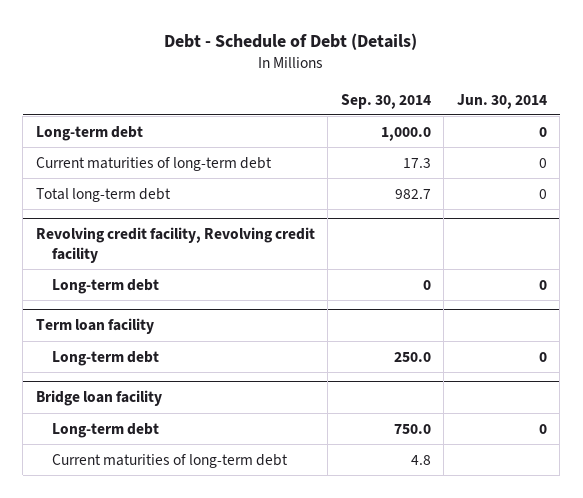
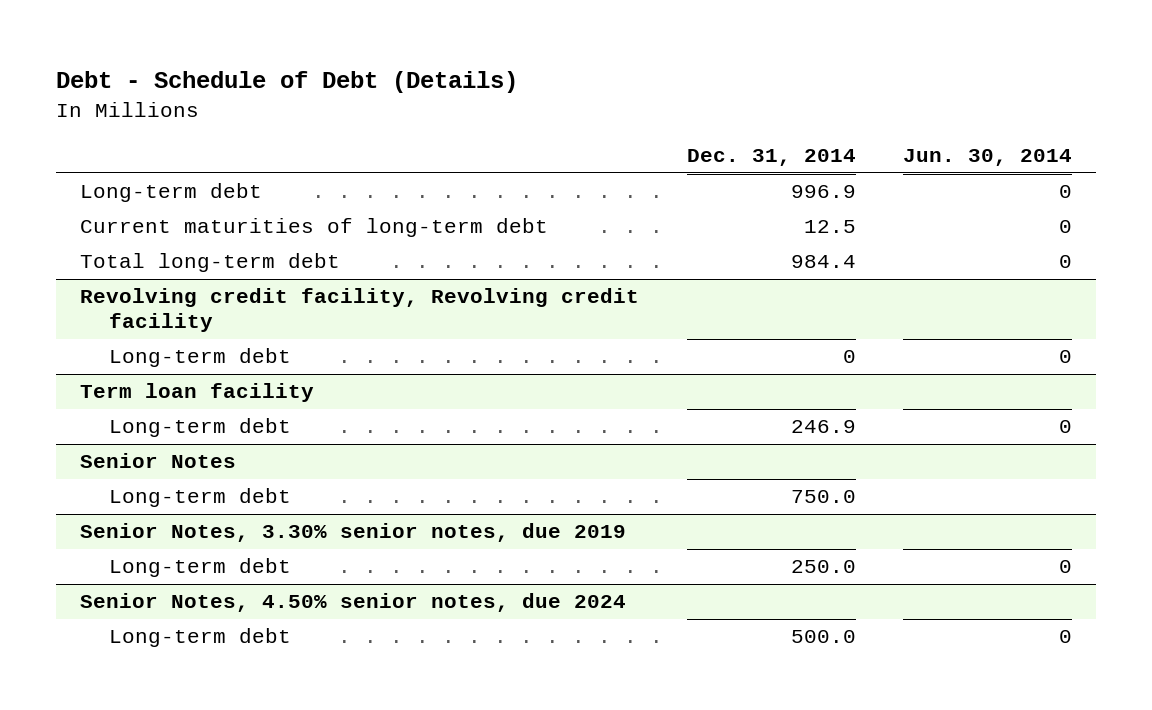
- | Sep. 30, 2014 | Jun. 30, 2014
+ | Dec. 31, 2014 | Jun. 30, 2014
- Bridge loan facility
+ Senior Notes
+ Long-term debt | 750.0 |
+ Senior Notes, 3.30% senior notes, due 2019
- Current maturities of long-term debt | 4.8 |
+ Senior Notes, 4.50% senior notes, due 2024
+ Long-term debt | 500.0 | 0

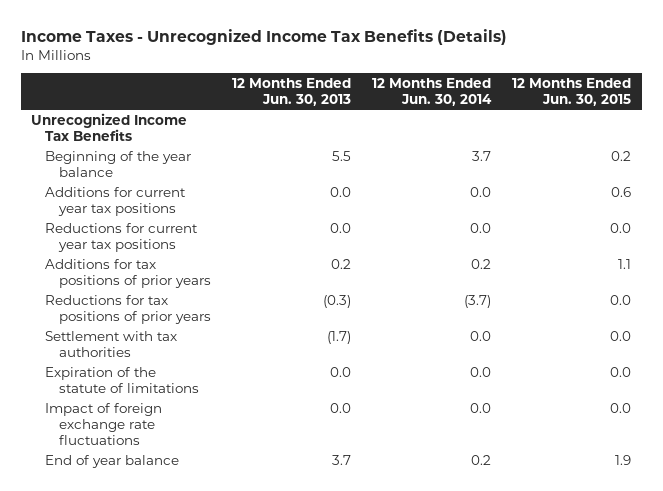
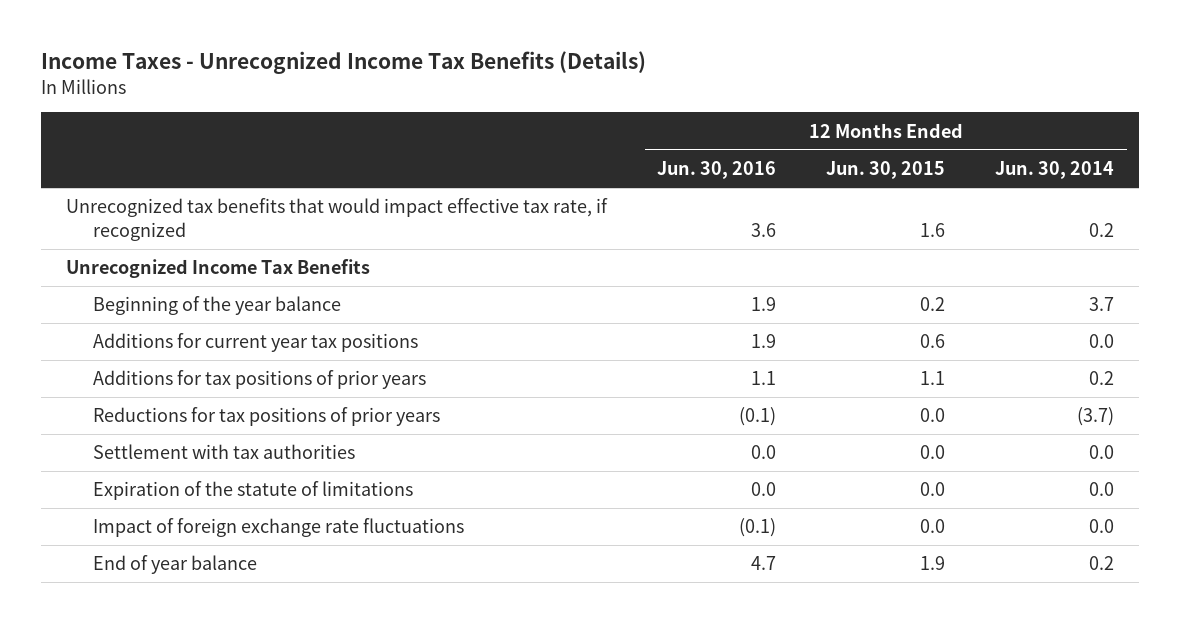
- | 12 Months Ended Jun. 30, 2013 | 12 Months Ended Jun. 30, 2014 | 12 Months Ended Jun. 30, 2015
+ | 12 Months Ended Jun. 30, 2016 | 12 Months Ended Jun. 30, 2015 | 12 Months Ended Jun. 30, 2014
+ Unrecognized tax benefits that would impact effective tax rate, if recognized | 3.6 | 1.6 | 0.2
- Reductions for current year tax positions | 0.0 | 0.0 | 0.0

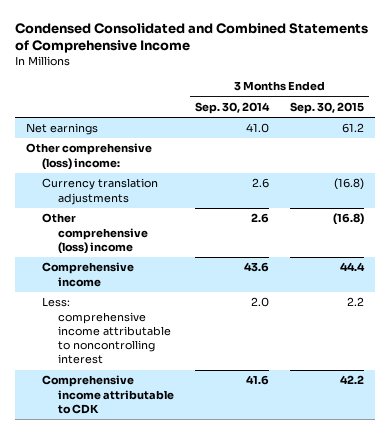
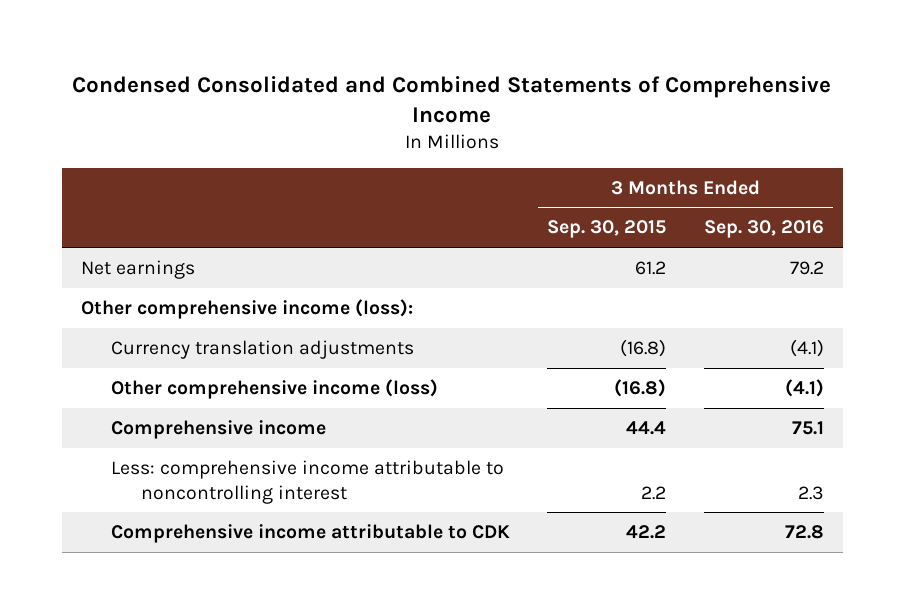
- | 3 Months Ended Sep. 30, 2014 | 3 Months Ended Sep. 30, 2015
+ | 3 Months Ended Sep. 30, 2015 | 3 Months Ended Sep. 30, 2016
- Other comprehensive (loss) income:
+ Other comprehensive income (loss):
- Other comprehensive (loss) income | 2.6 | (16.8)
+ Other comprehensive income (loss) | (16.8) | (4.1)

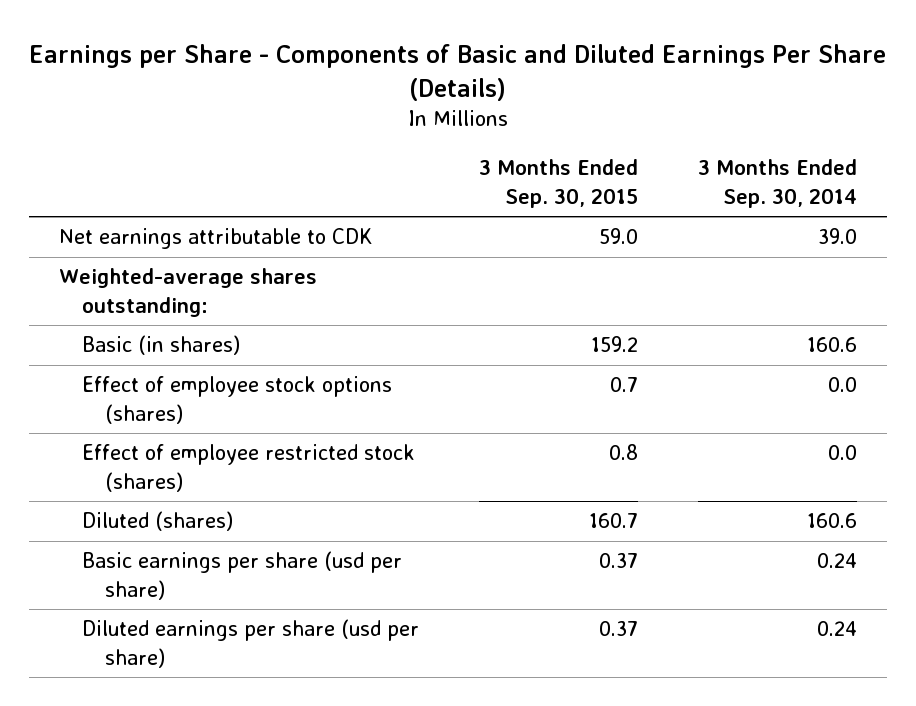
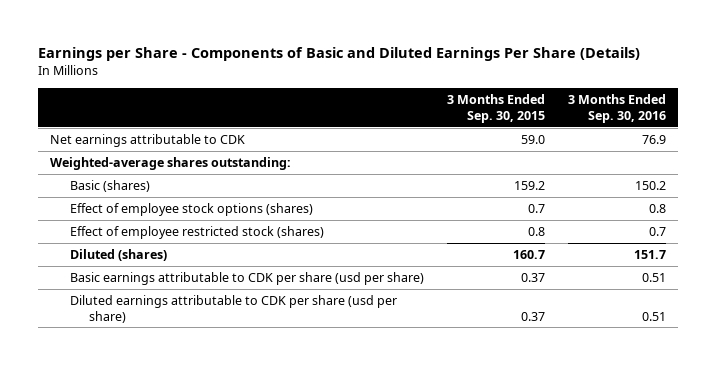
- | 3 Months Ended Sep. 30, 2015 | 3 Months Ended Sep. 30, 2014
+ | 3 Months Ended Sep. 30, 2015 | 3 Months Ended Sep. 30, 2016
- Basic (in shares) | 159.2 | 160.6
+ Basic (shares) | 159.2 | 150.2
- Basic earnings per share (usd per share) | 0.37 | 0.24
- Diluted earnings per share (usd per share) | 0.37 | 0.24
+ Basic earnings attributable to CDK per share (usd per share) | 0.37 | 0.51
+ Diluted earnings attributable to CDK per share (usd per share) | 0.37 | 0.51

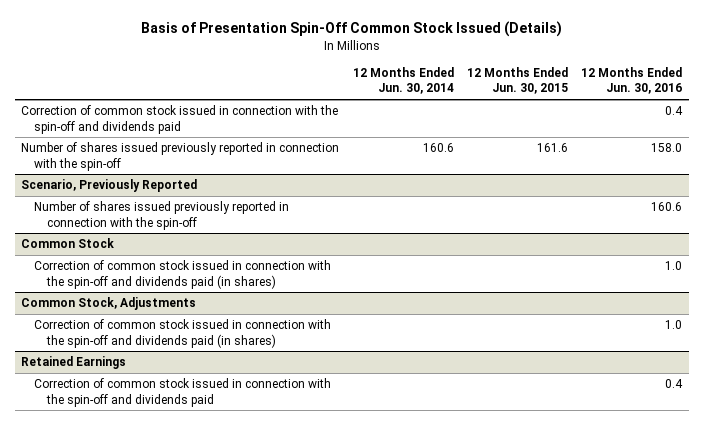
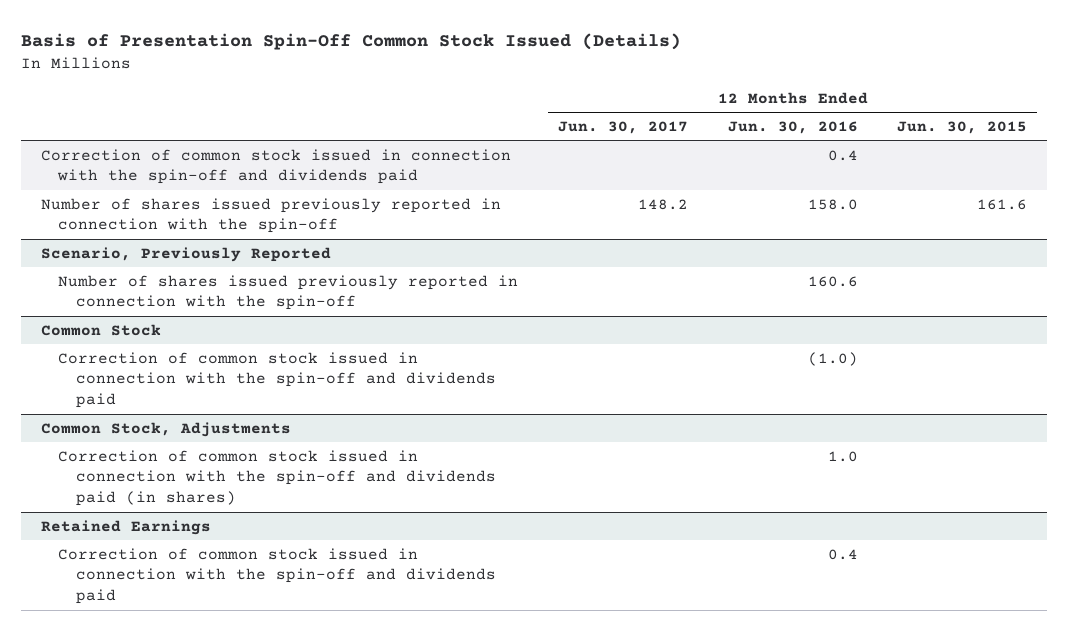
- | 12 Months Ended Jun. 30, 2014 | 12 Months Ended Jun. 30, 2015 | 12 Months Ended Jun. 30, 2016
+ | 12 Months Ended Jun. 30, 2017 | 12 Months Ended Jun. 30, 2016 | 12 Months Ended Jun. 30, 2015
@ Common Stock
- Correction of common stock issued in connection with the spin-off and dividends paid (in shares) | | | 1.0
+ Correction of common stock issued in connection with the spin-off and dividends paid | | (1.0) |

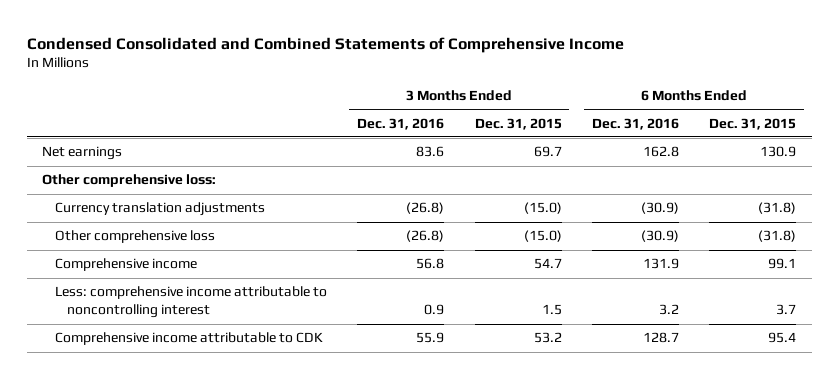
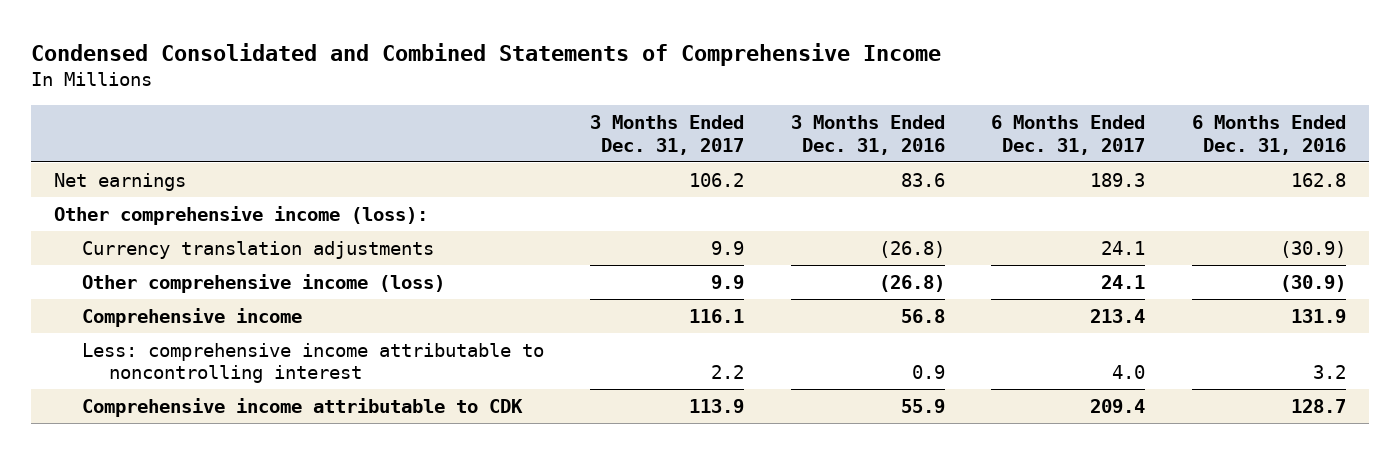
- | 3 Months Ended Dec. 31, 2016 | 3 Months Ended Dec. 31, 2015 | 6 Months Ended Dec. 31, 2016 | 6 Months Ended Dec. 31, 2015
+ | 3 Months Ended Dec. 31, 2017 | 3 Months Ended Dec. 31, 2016 | 6 Months Ended Dec. 31, 2017 | 6 Months Ended Dec. 31, 2016
- Other comprehensive loss:
+ Other comprehensive income (loss):
- Other comprehensive loss | (26.8) | (15.0) | (30.9) | (31.8)
+ Other comprehensive income (loss) | 9.9 | (26.8) | 24.1 | (30.9)

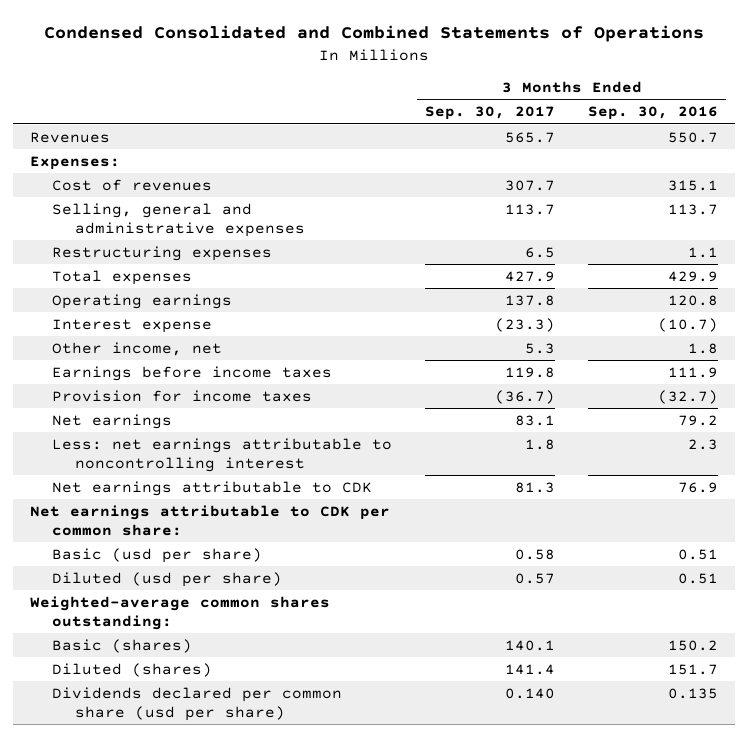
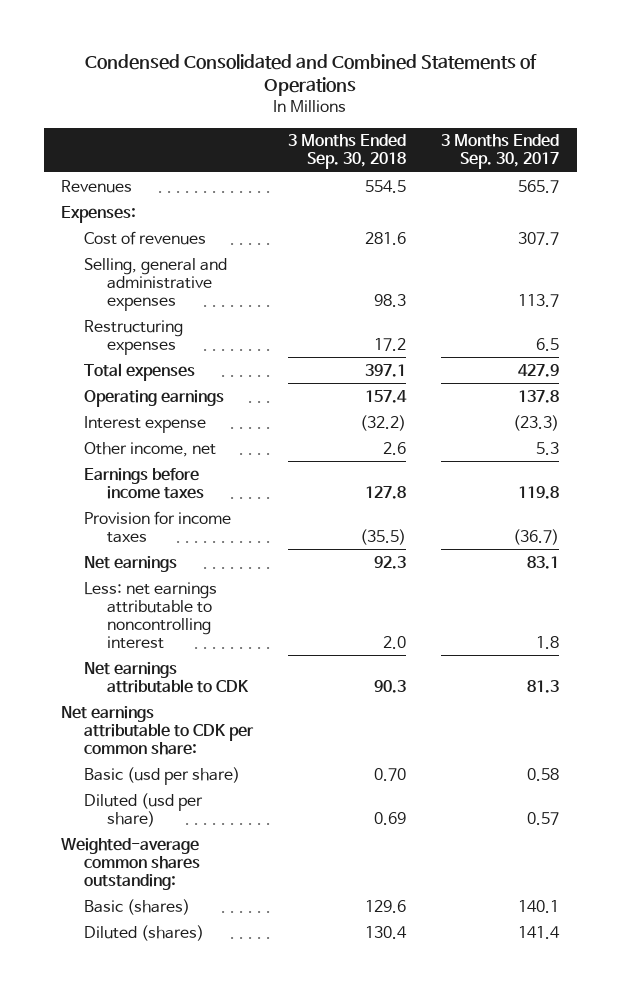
- | 3 Months Ended Sep. 30, 2017 | 3 Months Ended Sep. 30, 2016
+ | 3 Months Ended Sep. 30, 2018 | 3 Months Ended Sep. 30, 2017
- Dividends declared per common share (usd per share) | 0.140 | 0.135

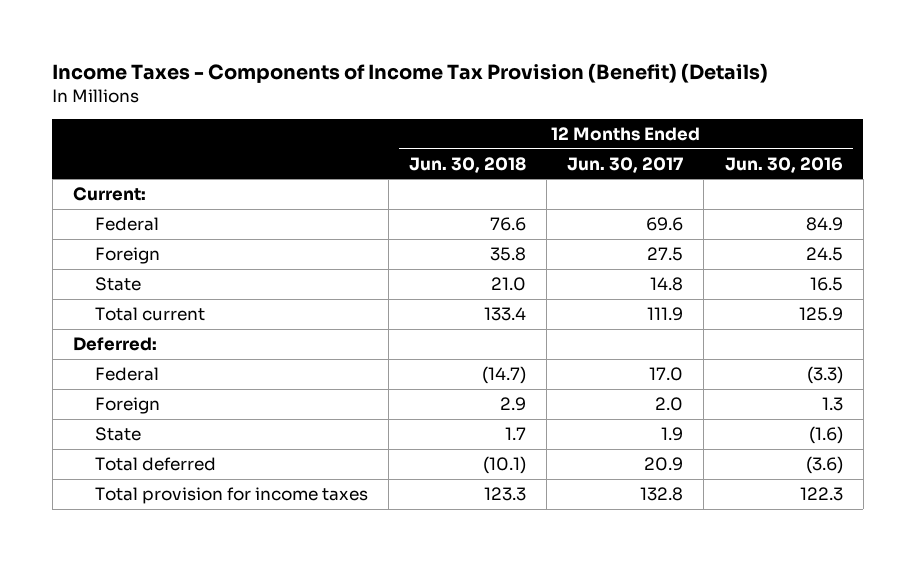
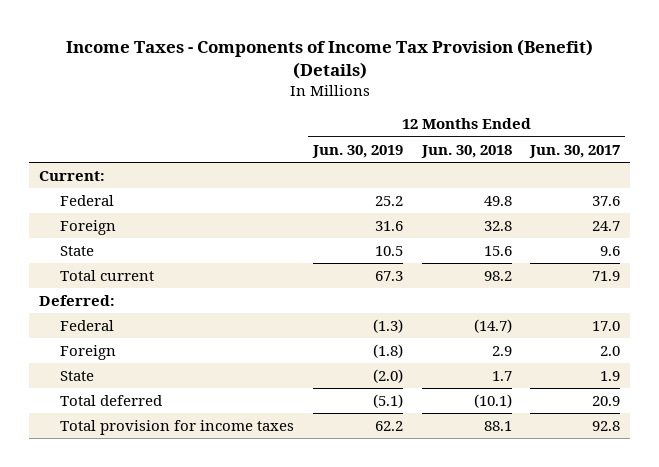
- | 12 Months Ended Jun. 30, 2018 | 12 Months Ended Jun. 30, 2017 | 12 Months Ended Jun. 30, 2016
+ | 12 Months Ended Jun. 30, 2019 | 12 Months Ended Jun. 30, 2018 | 12 Months Ended Jun. 30, 2017
- Federal | 76.6 | 69.6 | 84.9
- Foreign | 35.8 | 27.5 | 24.5
- State | 21.0 | 14.8 | 16.5
- Total current | 133.4 | 111.9 | 125.9
+ Federal | 25.2 | 49.8 | 37.6
+ Foreign | 31.6 | 32.8 | 24.7
+ State | 10.5 | 15.6 | 9.6
+ Total current | 67.3 | 98.2 | 71.9
- Total provision for income taxes | 123.3 | 132.8 | 122.3
+ Total provision for income taxes | 62.2 | 88.1 | 92.8

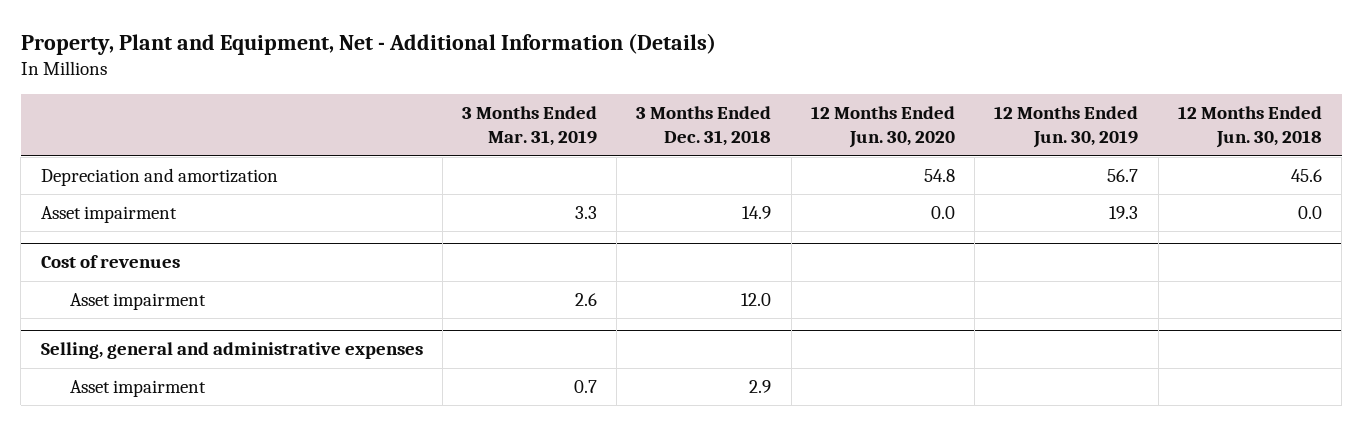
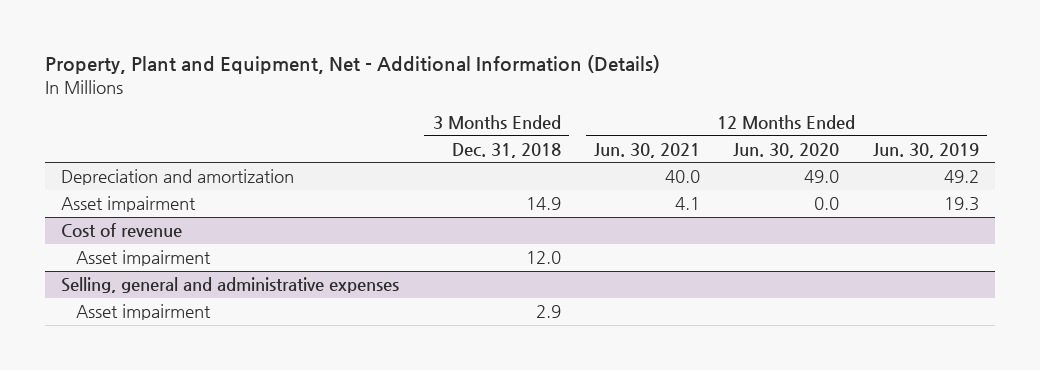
- | 3 Months Ended Mar. 31, 2019 | 3 Months Ended Dec. 31, 2018 | 12 Months Ended Jun. 30, 2020 | 12 Months Ended Jun. 30, 2019 | 12 Months Ended Jun. 30, 2018
+ | 3 Months Ended Dec. 31, 2018 | 12 Months Ended Jun. 30, 2021 | 12 Months Ended Jun. 30, 2020 | 12 Months Ended Jun. 30, 2019
- Depreciation and amortization | | | 54.8 | 56.7 | 45.6
+ Depreciation and amortization | | 40.0 | 49.0 | 49.2
- Cost of revenues
+ Cost of revenue

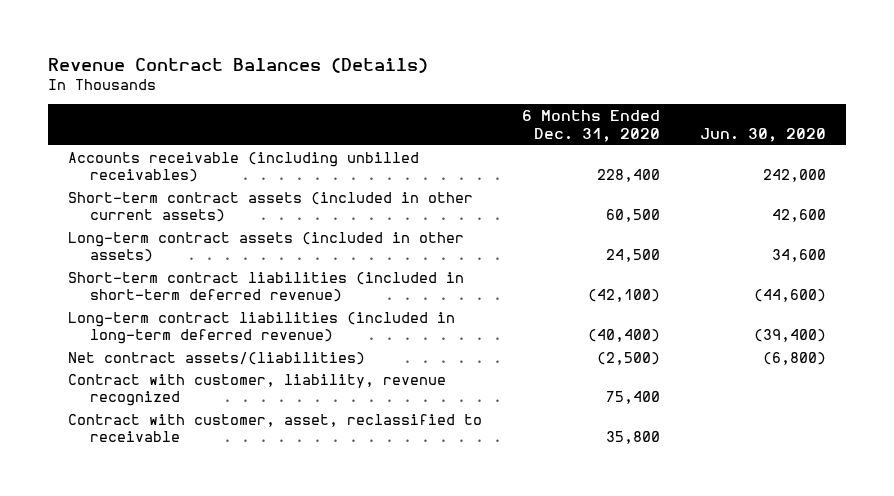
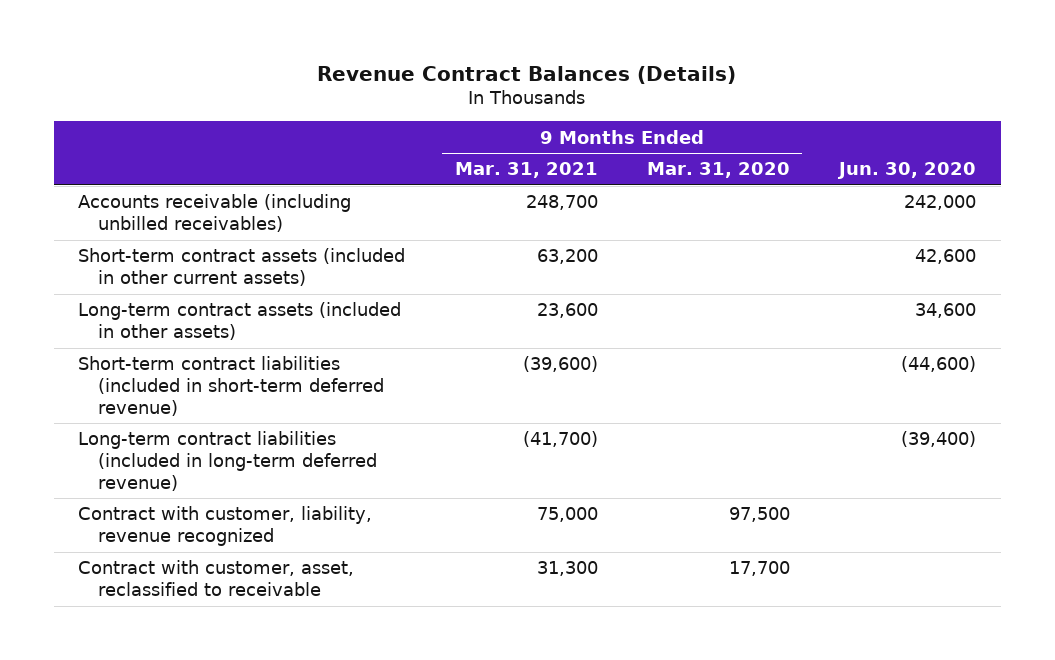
- | 6 Months Ended Dec. 31, 2020 | Jun. 30, 2020
+ | 9 Months Ended Mar. 31, 2021 | 9 Months Ended Mar. 31, 2020 | Jun. 30, 2020
- Net contract assets/(liabilities) | (2,500) | (6,800)

